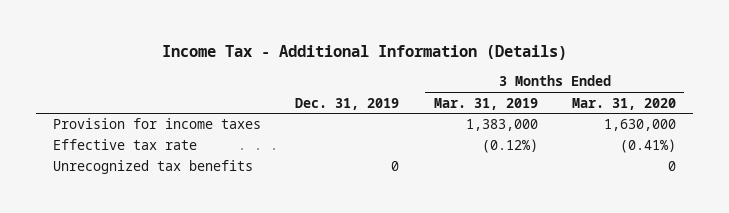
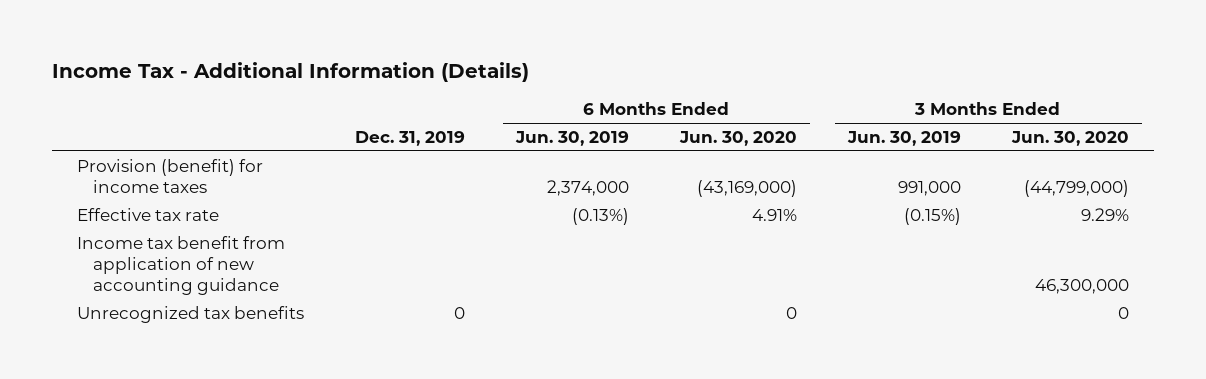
- | Dec. 31, 2019 | 3 Months Ended Mar. 31, 2019 | 3 Months Ended Mar. 31, 2020
+ | Dec. 31, 2019 | 6 Months Ended Jun. 30, 2019 | 6 Months Ended Jun. 30, 2020 | 3 Months Ended Jun. 30, 2019 | 3 Months Ended Jun. 30, 2020
- Provision for income taxes | | 1,383,000 | 1,630,000
+ Provision (benefit) for income taxes | | 2,374,000 | (43,169,000) | 991,000 | (44,799,000)
+ Income tax benefit from application of new accounting guidance | | | | | 46,300,000

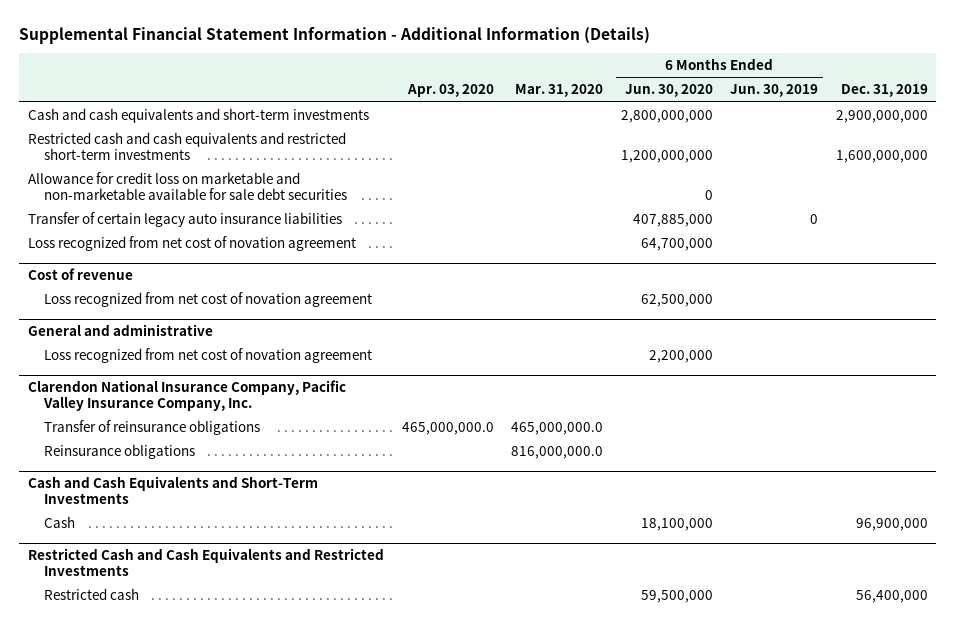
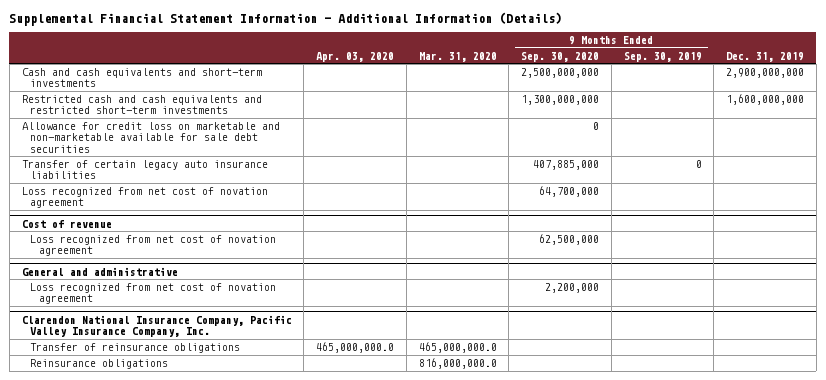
- | Apr. 03, 2020 | Mar. 31, 2020 | 6 Months Ended Jun. 30, 2020 | 6 Months Ended Jun. 30, 2019 | Dec. 31, 2019
+ | Apr. 03, 2020 | Mar. 31, 2020 | 9 Months Ended Sep. 30, 2020 | 9 Months Ended Sep. 30, 2019 | Dec. 31, 2019
- Cash and Cash Equivalents and Short-Term Investments
- Cash | | | 18,100,000 | | 96,900,000
- Restricted Cash and Cash Equivalents and Restricted Investments
- Restricted cash | | | 59,500,000 | | 56,400,000

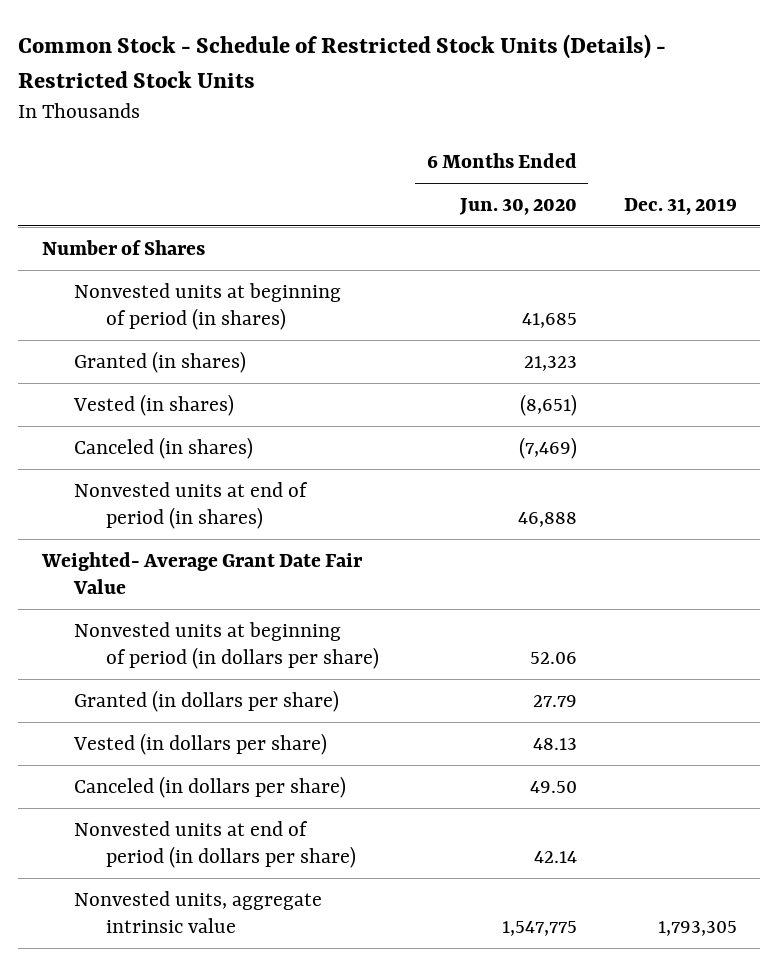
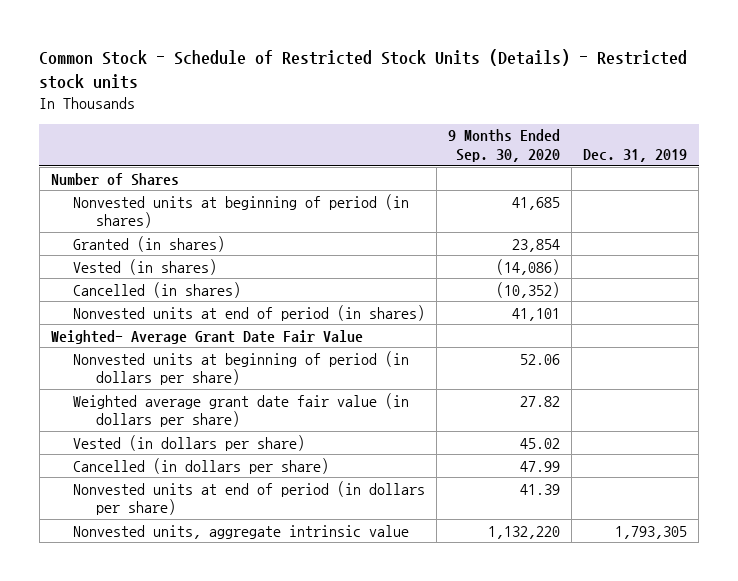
- Common Stock - Schedule of Restricted Stock Units (Details) - Restricted Stock Units
+ Common Stock - Schedule of Restricted Stock Units (Details) - Restricted stock units
- | 6 Months Ended Jun. 30, 2020 | Dec. 31, 2019
+ | 9 Months Ended Sep. 30, 2020 | Dec. 31, 2019
- Canceled (in shares) | (7,469) |
+ Cancelled (in shares) | (10,352) |
- Granted (in dollars per share) | 27.79 |
+ Weighted average grant date fair value (in dollars per share) | 27.82 |
- Canceled (in dollars per share) | 49.50 |
+ Cancelled (in dollars per share) | 47.99 |

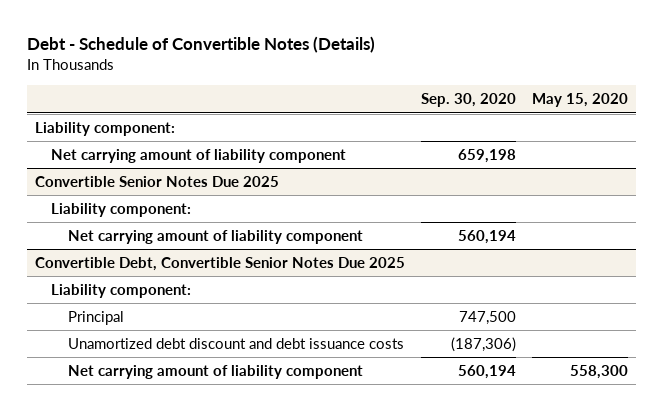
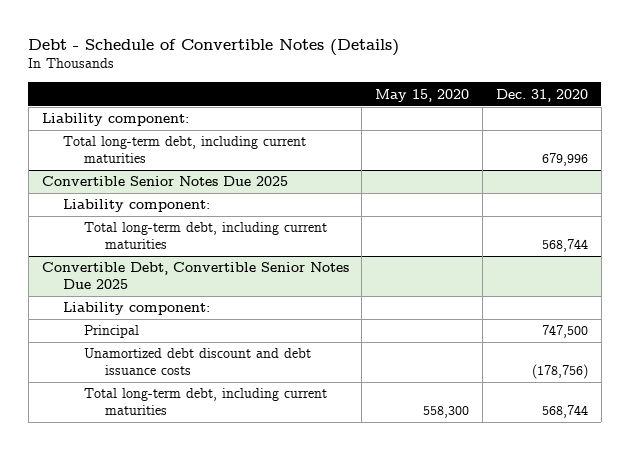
- | Sep. 30, 2020 | May 15, 2020
+ | May 15, 2020 | Dec. 31, 2020
- Net carrying amount of liability component | 659,198 |
+ Total long-term debt, including current maturities | | 679,996
@ Convertible Senior Notes Due 2025
- Net carrying amount of liability component | 560,194 |
+ Total long-term debt, including current maturities | | 568,744
@ Convertible Debt, Convertible Senior Notes Due 2025
- Net carrying amount of liability component | 560,194 | 558,300
+ Total long-term debt, including current maturities | 558,300 | 568,744

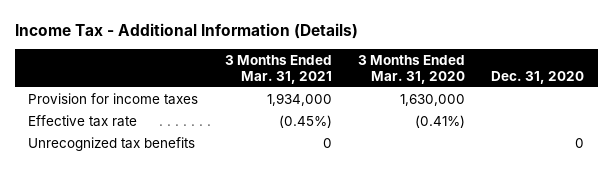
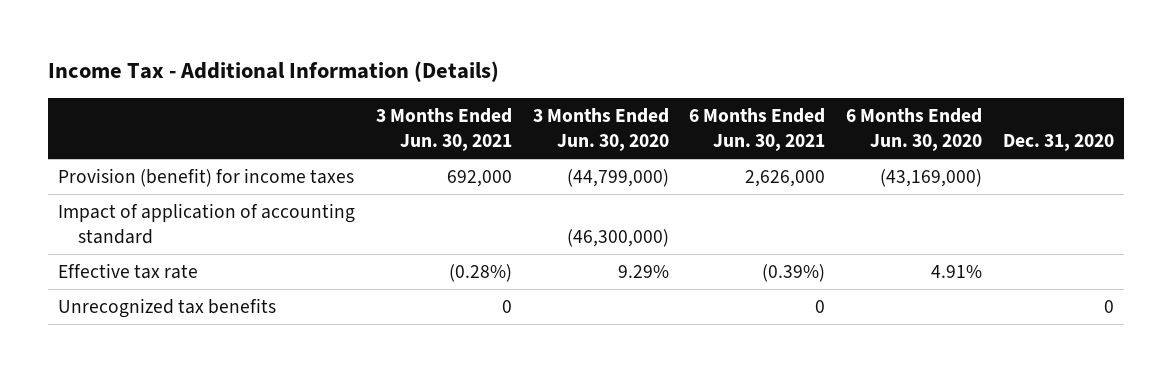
- | 3 Months Ended Mar. 31, 2021 | 3 Months Ended Mar. 31, 2020 | Dec. 31, 2020
+ | 3 Months Ended Jun. 30, 2021 | 3 Months Ended Jun. 30, 2020 | 6 Months Ended Jun. 30, 2021 | 6 Months Ended Jun. 30, 2020 | Dec. 31, 2020
- Provision for income taxes | 1,934,000 | 1,630,000 |
+ Provision (benefit) for income taxes | 692,000 | (44,799,000) | 2,626,000 | (43,169,000) |
+ Impact of application of accounting standard | | (46,300,000) | | |

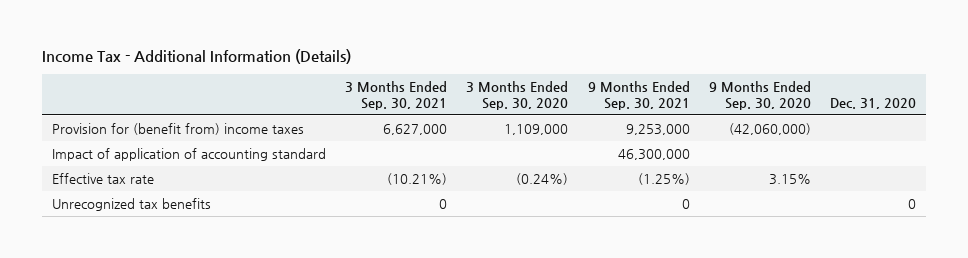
- | 3 Months Ended Jun. 30, 2021 | 3 Months Ended Jun. 30, 2020 | 6 Months Ended Jun. 30, 2021 | 6 Months Ended Jun. 30, 2020 | Dec. 31, 2020
+ | 3 Months Ended Sep. 30, 2021 | 3 Months Ended Sep. 30, 2020 | 9 Months Ended Sep. 30, 2021 | 9 Months Ended Sep. 30, 2020 | Dec. 31, 2020
- Provision (benefit) for income taxes | 692,000 | (44,799,000) | 2,626,000 | (43,169,000) |
+ Provision for (benefit from) income taxes | 6,627,000 | 1,109,000 | 9,253,000 | (42,060,000) |

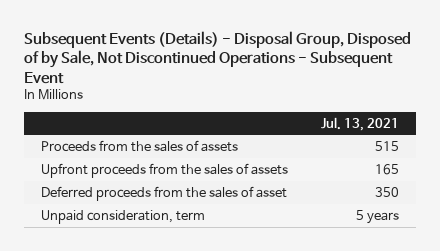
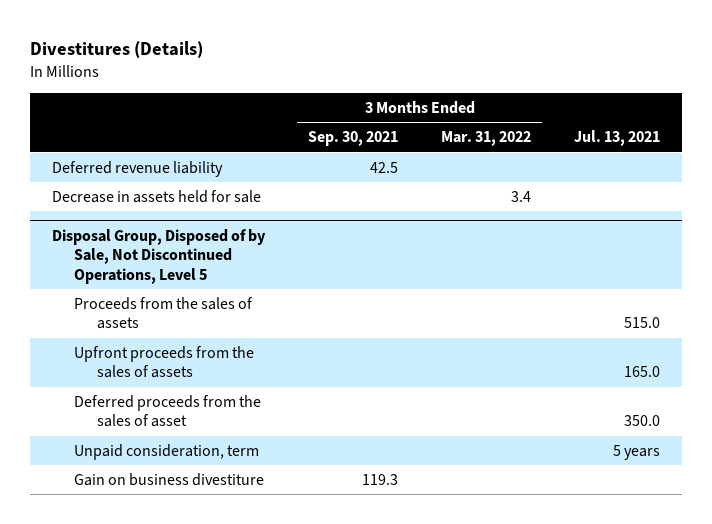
- Subsequent Events (Details) - Disposal Group, Disposed of by Sale, Not Discontinued Operations - Subsequent Event
+ Divestitures (Details)
- | Jul. 13, 2021
+ | 3 Months Ended Sep. 30, 2021 | 3 Months Ended Mar. 31, 2022 | Jul. 13, 2021
- Proceeds from the sales of assets | 515
- Upfront proceeds from the sales of assets | 165
- Deferred proceeds from the sales of asset | 350
- Unpaid consideration, term | 5 years
+ Deferred revenue liability | 42.5 | |
+ Decrease in assets held for sale | | 3.4 |
+ Disposal Group, Disposed of by Sale, Not Discontinued Operations, Level 5
+ Proceeds from the sales of assets | | | 515.0
+ Upfront proceeds from the sales of assets | | | 165.0
+ Deferred proceeds from the sales of asset | | | 350.0
+ Unpaid consideration, term | | | 5 years
+ Gain on business divestiture | 119.3 | |

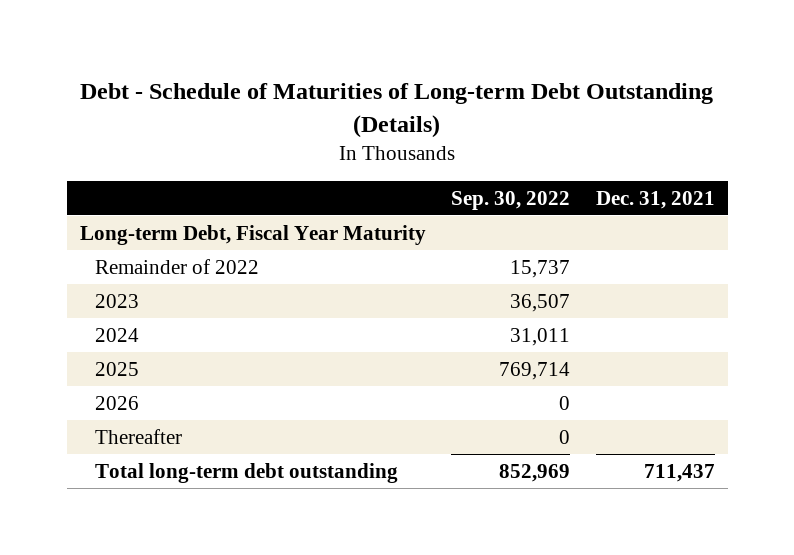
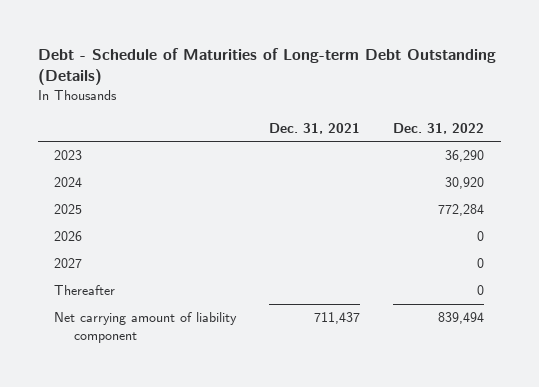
- | Sep. 30, 2022 | Dec. 31, 2021
+ | Dec. 31, 2021 | Dec. 31, 2022
- Long-term Debt, Fiscal Year Maturity
- Remainder of 2022 | 15,737 |
+ 2027 | | 0
- Total long-term debt outstanding | 852,969 | 711,437
+ Net carrying amount of liability component | 711,437 | 839,494

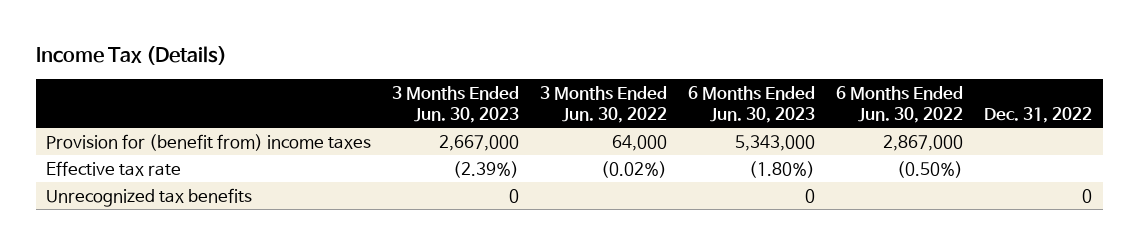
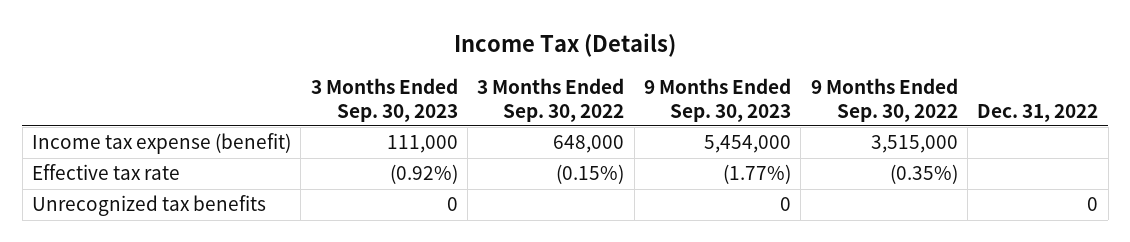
- | 3 Months Ended Jun. 30, 2023 | 3 Months Ended Jun. 30, 2022 | 6 Months Ended Jun. 30, 2023 | 6 Months Ended Jun. 30, 2022 | Dec. 31, 2022
+ | 3 Months Ended Sep. 30, 2023 | 3 Months Ended Sep. 30, 2022 | 9 Months Ended Sep. 30, 2023 | 9 Months Ended Sep. 30, 2022 | Dec. 31, 2022
- Provision for (benefit from) income taxes | 2,667,000 | 64,000 | 5,343,000 | 2,867,000 |
+ Income tax expense (benefit) | 111,000 | 648,000 | 5,454,000 | 3,515,000 |

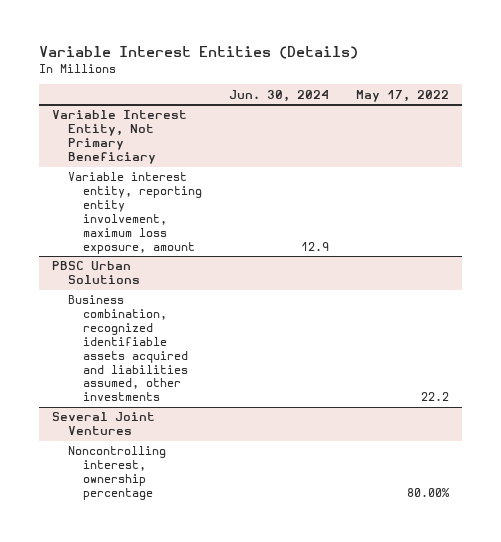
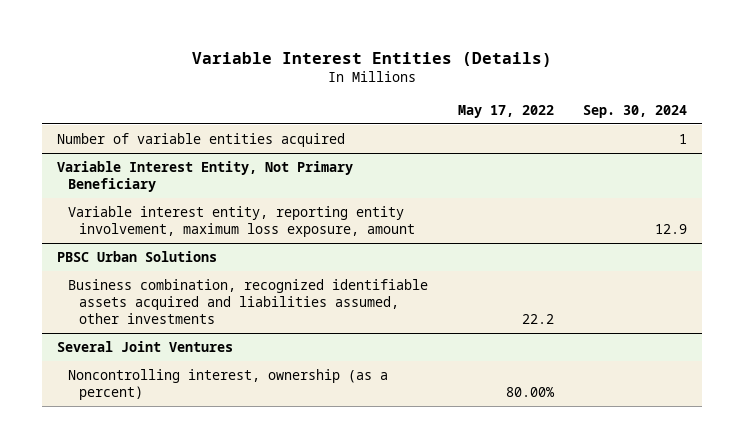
- | Jun. 30, 2024 | May 17, 2022
+ | May 17, 2022 | Sep. 30, 2024
+ Number of variable entities acquired | | 1
@ Several Joint Ventures
- Noncontrolling interest, ownership percentage | | 80.00%
+ Noncontrolling interest, ownership (as a percent) | 80.00% |

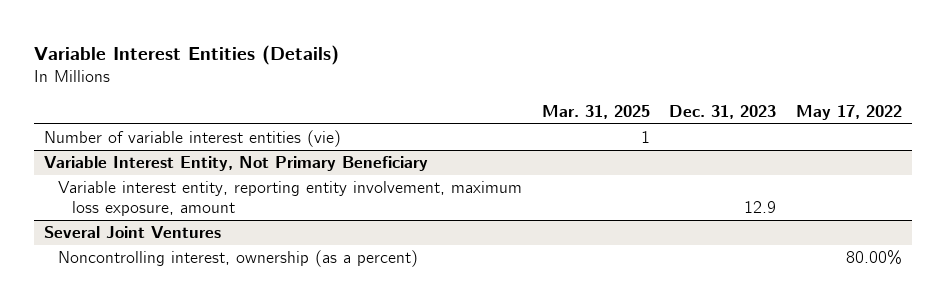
- | May 17, 2022 | Sep. 30, 2024
+ | Mar. 31, 2025 | Dec. 31, 2023 | May 17, 2022
- Number of variable entities acquired | | 1
+ Number of variable interest entities (vie) | 1 | |
- PBSC Urban Solutions
- Business combination, recognized identifiable assets acquired and liabilities assumed, other investments | 22.2 |

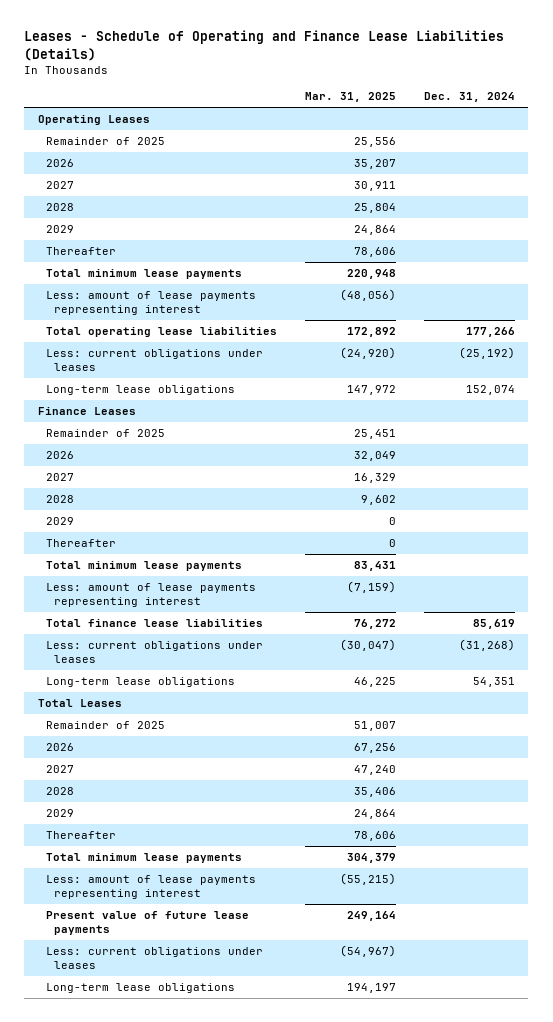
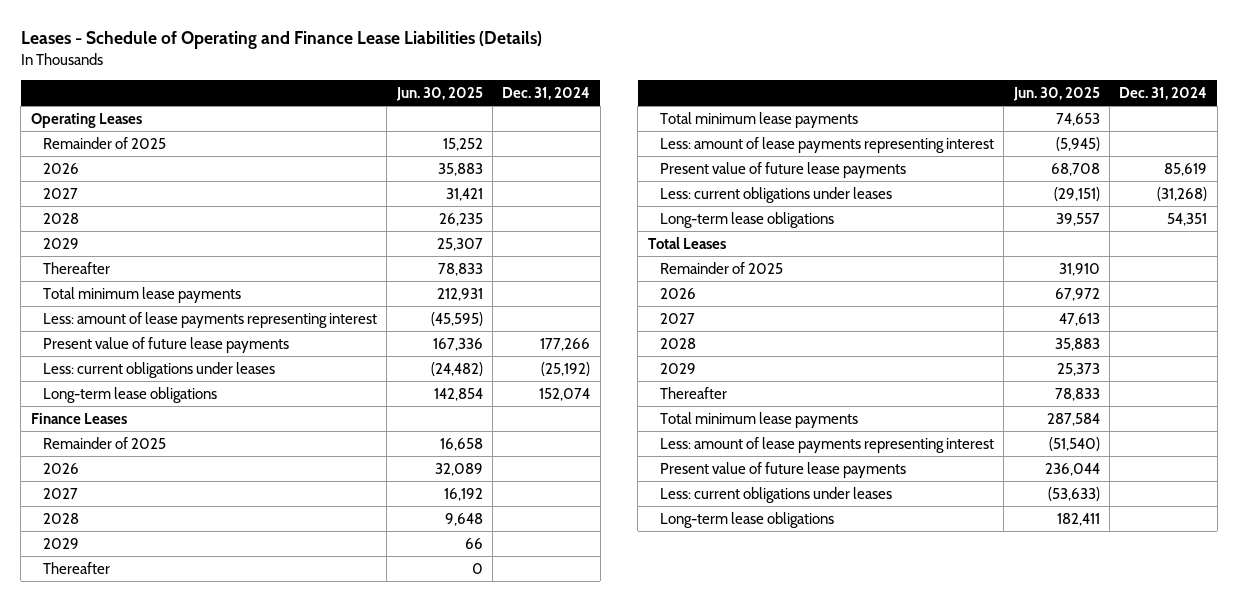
- | Mar. 31, 2025 | Dec. 31, 2024
+ | Jun. 30, 2025 | Dec. 31, 2024
- Total operating lease liabilities | 172,892 | 177,266
+ Present value of future lease payments | 167,336 | 177,266
- Total finance lease liabilities | 76,272 | 85,619
+ Present value of future lease payments | 68,708 | 85,619

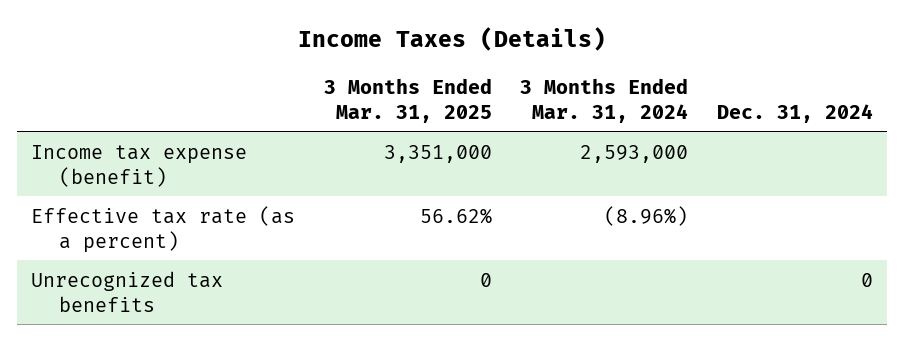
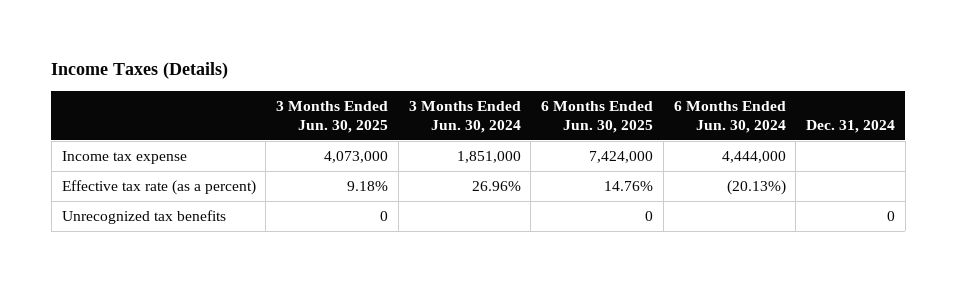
- | 3 Months Ended Mar. 31, 2025 | 3 Months Ended Mar. 31, 2024 | Dec. 31, 2024
+ | 3 Months Ended Jun. 30, 2025 | 3 Months Ended Jun. 30, 2024 | 6 Months Ended Jun. 30, 2025 | 6 Months Ended Jun. 30, 2024 | Dec. 31, 2024
- Income tax expense (benefit) | 3,351,000 | 2,593,000 |
+ Income tax expense | 4,073,000 | 1,851,000 | 7,424,000 | 4,444,000 |

